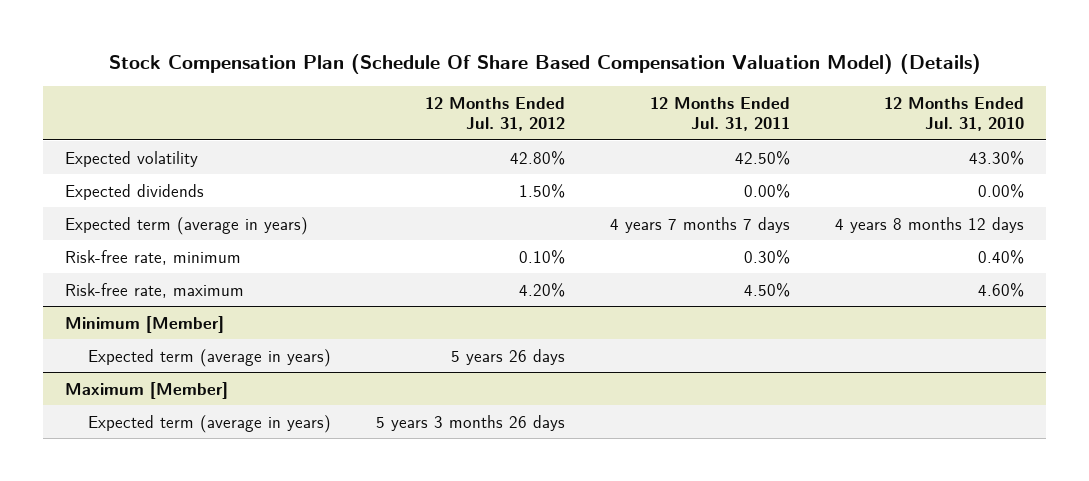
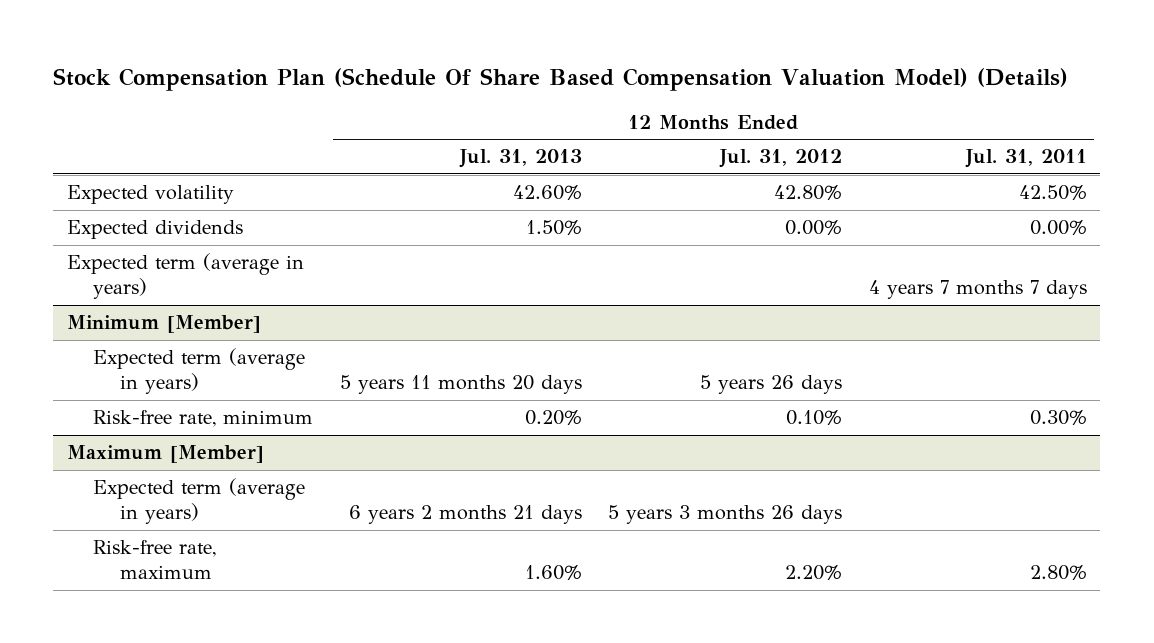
- | 12 Months Ended Jul. 31, 2012 | 12 Months Ended Jul. 31, 2011 | 12 Months Ended Jul. 31, 2010
+ | 12 Months Ended Jul. 31, 2013 | 12 Months Ended Jul. 31, 2012 | 12 Months Ended Jul. 31, 2011
- Expected dividends | 1.50% | 0.00% | 0.00%
+ Expected dividends | 1.50% | 0.00% | 0.00%
- Risk-free rate, minimum | 0.10% | 0.30% | 0.40%
- Risk-free rate, maximum | 4.20% | 4.50% | 4.60%
@ Minimum [Member]
+ Risk-free rate, minimum | 0.20% | 0.10% | 0.30%
@ Maximum [Member]
+ Risk-free rate, maximum | 1.60% | 2.20% | 2.80%

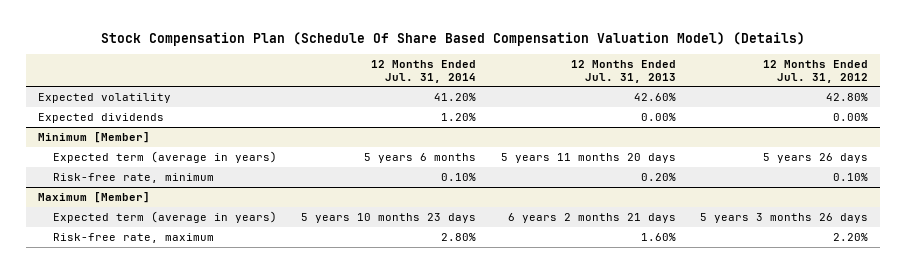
- | 12 Months Ended Jul. 31, 2013 | 12 Months Ended Jul. 31, 2012 | 12 Months Ended Jul. 31, 2011
+ | 12 Months Ended Jul. 31, 2014 | 12 Months Ended Jul. 31, 2013 | 12 Months Ended Jul. 31, 2012
- Expected dividends | 1.50% | 0.00% | 0.00%
- Expected term (average in years) | | | 4 years 7 months 7 days
+ Expected dividends | 1.20% | 0.00% | 0.00%

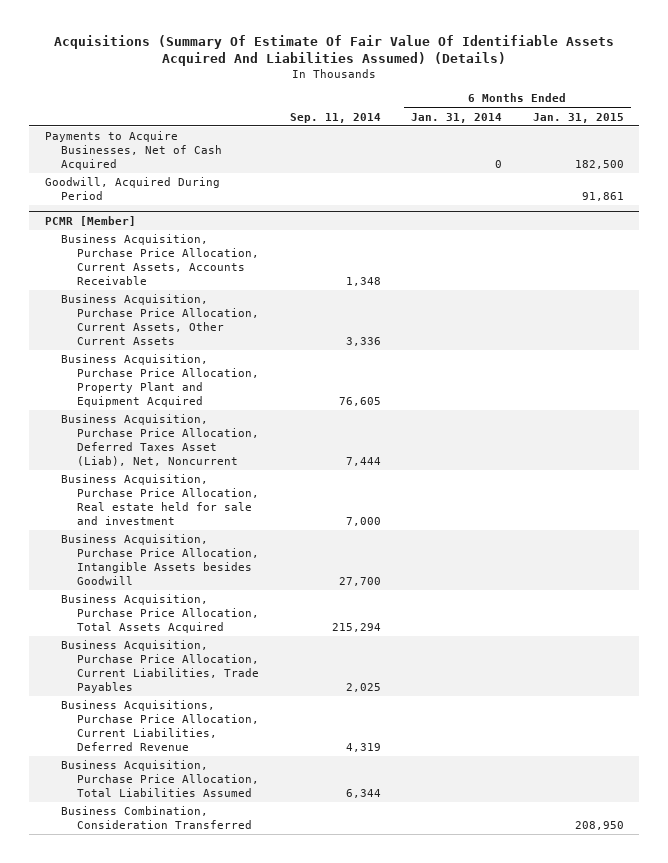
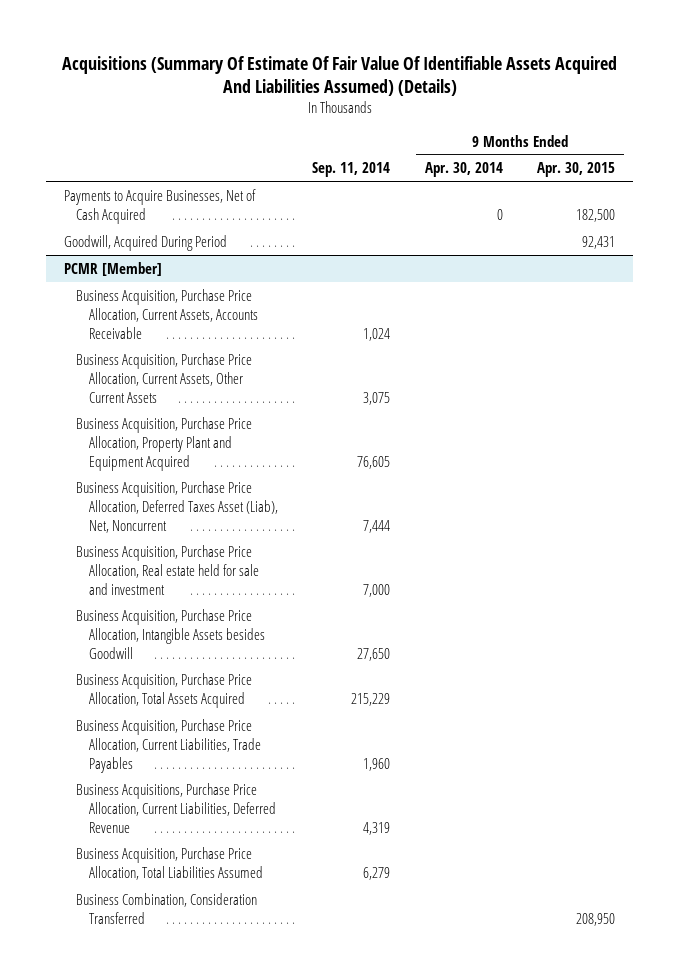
- | Sep. 11, 2014 | 6 Months Ended Jan. 31, 2014 | 6 Months Ended Jan. 31, 2015
+ | Sep. 11, 2014 | 9 Months Ended Apr. 30, 2014 | 9 Months Ended Apr. 30, 2015
@ PCMR [Member]
- Business Acquisition, Purchase Price Allocation, Current Assets, Accounts Receivable | 1,348 | |
- Business Acquisition, Purchase Price Allocation, Current Assets, Other Current Assets | 3,336 | |
+ Business Acquisition, Purchase Price Allocation, Current Assets, Accounts Receivable | 1,024 | |
+ Business Acquisition, Purchase Price Allocation, Current Assets, Other Current Assets | 3,075 | |
- Business Acquisition, Purchase Price Allocation, Intangible Assets besides Goodwill | 27,700 | |
- Business Acquisition, Purchase Price Allocation, Total Assets Acquired | 215,294 | |
- Business Acquisition, Purchase Price Allocation, Current Liabilities, Trade Payables | 2,025 | |
+ Business Acquisition, Purchase Price Allocation, Intangible Assets besides Goodwill | 27,650 | |
+ Business Acquisition, Purchase Price Allocation, Total Assets Acquired | 215,229 | |
+ Business Acquisition, Purchase Price Allocation, Current Liabilities, Trade Payables | 1,960 | |
- Business Acquisition, Purchase Price Allocation, Total Liabilities Assumed | 6,344 | |
+ Business Acquisition, Purchase Price Allocation, Total Liabilities Assumed | 6,279 | |

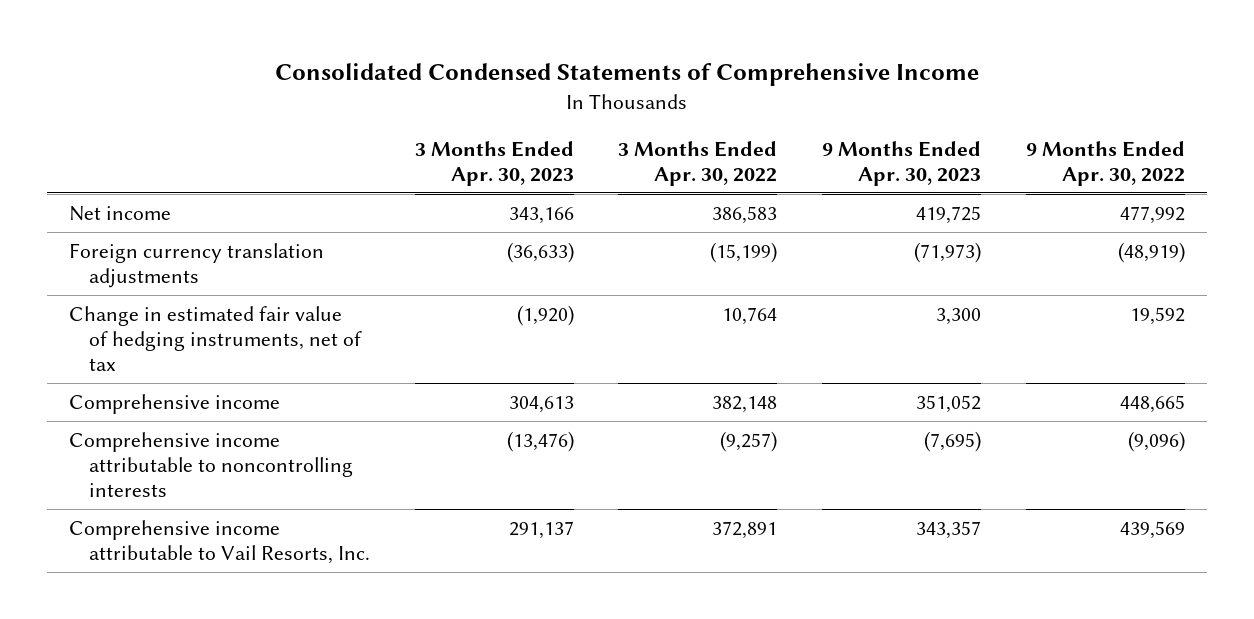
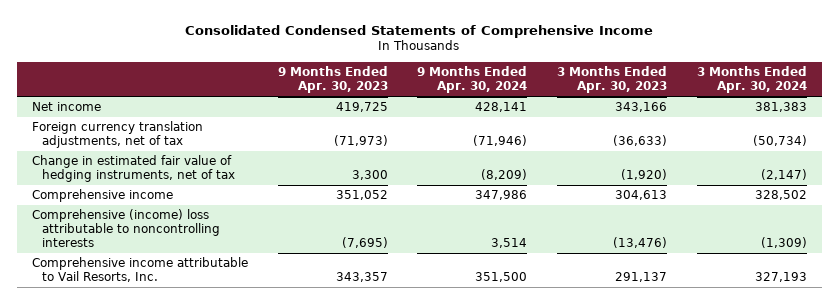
- | 3 Months Ended Apr. 30, 2023 | 3 Months Ended Apr. 30, 2022 | 9 Months Ended Apr. 30, 2023 | 9 Months Ended Apr. 30, 2022
+ | 9 Months Ended Apr. 30, 2023 | 9 Months Ended Apr. 30, 2024 | 3 Months Ended Apr. 30, 2023 | 3 Months Ended Apr. 30, 2024
- Foreign currency translation adjustments | (36,633) | (15,199) | (71,973) | (48,919)
+ Foreign currency translation adjustments, net of tax | (71,973) | (71,946) | (36,633) | (50,734)
- Comprehensive income attributable to noncontrolling interests | (13,476) | (9,257) | (7,695) | (9,096)
+ Comprehensive (income) loss attributable to noncontrolling interests | (7,695) | 3,514 | (13,476) | (1,309)

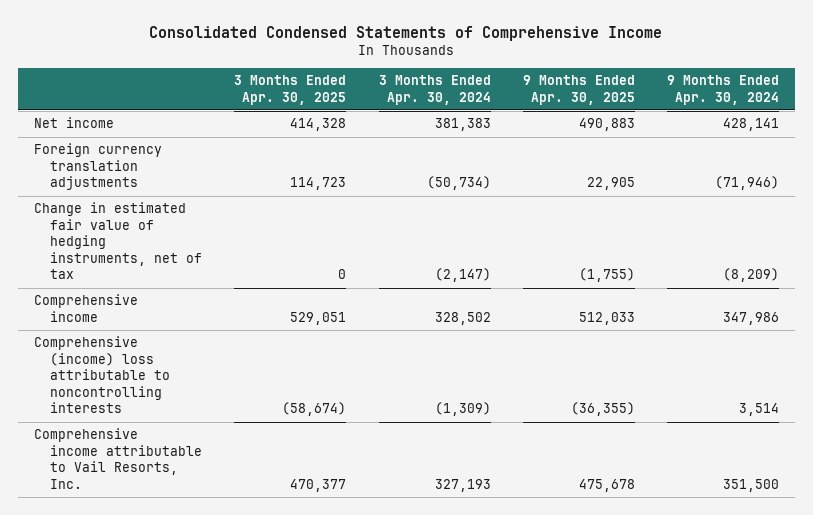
- | 9 Months Ended Apr. 30, 2023 | 9 Months Ended Apr. 30, 2024 | 3 Months Ended Apr. 30, 2023 | 3 Months Ended Apr. 30, 2024
+ | 3 Months Ended Apr. 30, 2025 | 3 Months Ended Apr. 30, 2024 | 9 Months Ended Apr. 30, 2025 | 9 Months Ended Apr. 30, 2024
- Foreign currency translation adjustments, net of tax | (71,973) | (71,946) | (36,633) | (50,734)
+ Foreign currency translation adjustments | 114,723 | (50,734) | 22,905 | (71,946)

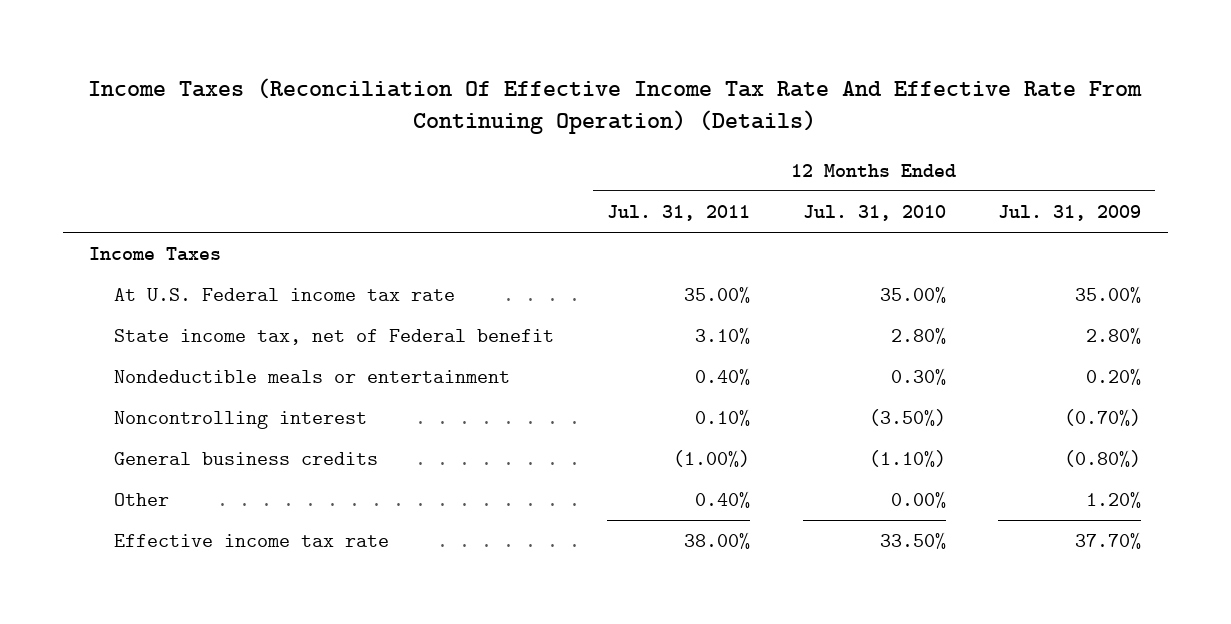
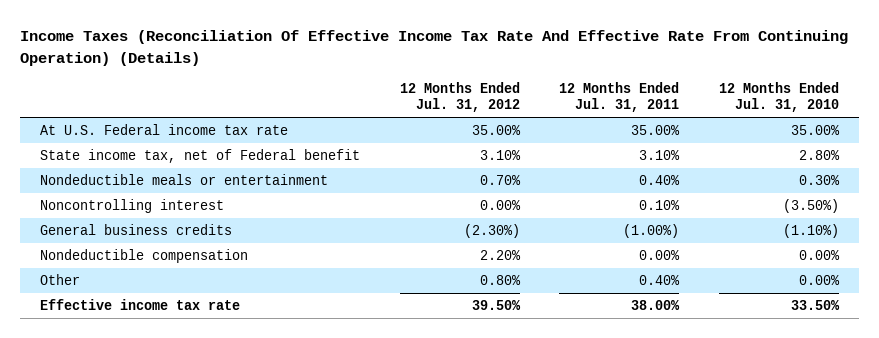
- | 12 Months Ended Jul. 31, 2011 | 12 Months Ended Jul. 31, 2010 | 12 Months Ended Jul. 31, 2009
+ | 12 Months Ended Jul. 31, 2012 | 12 Months Ended Jul. 31, 2011 | 12 Months Ended Jul. 31, 2010
- Income Taxes
+ Nondeductible compensation | 2.20% | 0.00% | 0.00%

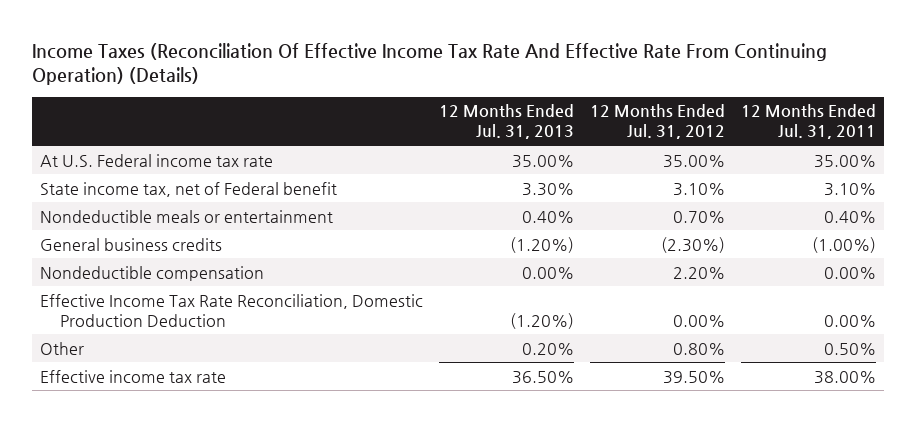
- | 12 Months Ended Jul. 31, 2012 | 12 Months Ended Jul. 31, 2011 | 12 Months Ended Jul. 31, 2010
+ | 12 Months Ended Jul. 31, 2013 | 12 Months Ended Jul. 31, 2012 | 12 Months Ended Jul. 31, 2011
- Noncontrolling interest | 0.00% | 0.10% | (3.50%)
- Other | 0.80% | 0.40% | 0.00%
+ Effective Income Tax Rate Reconciliation, Domestic Production Deduction | (1.20%) | 0.00% | 0.00%
+ Other | 0.20% | 0.80% | 0.50%

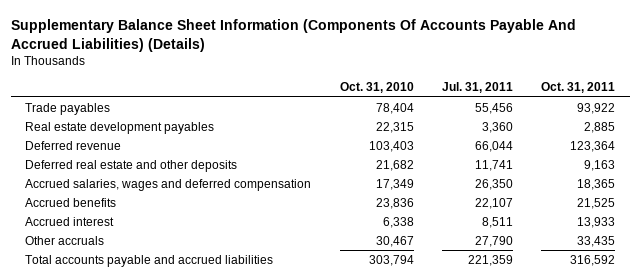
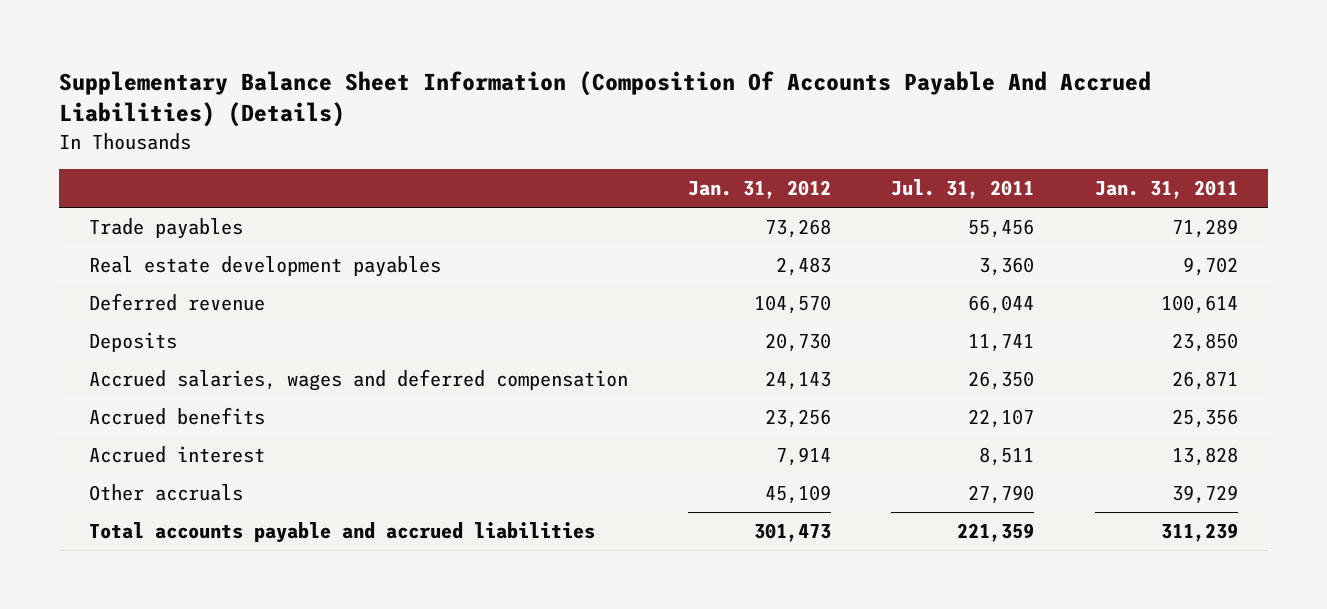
- Supplementary Balance Sheet Information (Components Of Accounts Payable And Accrued Liabilities) (Details)
+ Supplementary Balance Sheet Information (Composition Of Accounts Payable And Accrued Liabilities) (Details)
- | Oct. 31, 2010 | Jul. 31, 2011 | Oct. 31, 2011
+ | Jan. 31, 2012 | Jul. 31, 2011 | Jan. 31, 2011
- Deferred real estate and other deposits | 21,682 | 11,741 | 9,163
+ Deposits | 20,730 | 11,741 | 23,850

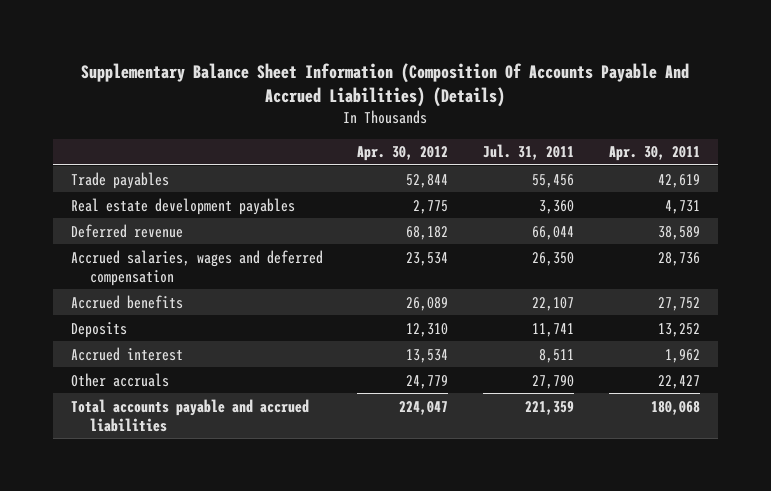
- | Jan. 31, 2012 | Jul. 31, 2011 | Jan. 31, 2011
+ | Apr. 30, 2012 | Jul. 31, 2011 | Apr. 30, 2011
moved down: Deposits | 12,310 | 11,741 | 13,252

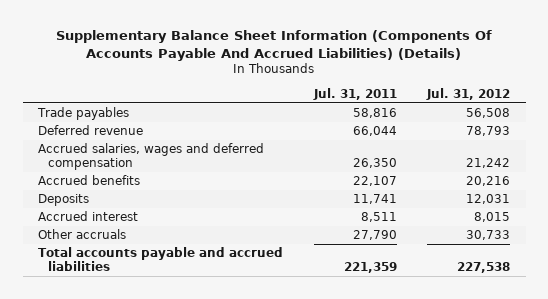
- Supplementary Balance Sheet Information (Composition Of Accounts Payable And Accrued Liabilities) (Details)
+ Supplementary Balance Sheet Information (Components Of Accounts Payable And Accrued Liabilities) (Details)
- | Apr. 30, 2012 | Jul. 31, 2011 | Apr. 30, 2011
+ | Jul. 31, 2011 | Jul. 31, 2012
- Trade payables | 52,844 | 55,456 | 42,619
- Real estate development payables | 2,775 | 3,360 | 4,731
+ Trade payables | 58,816 | 56,508

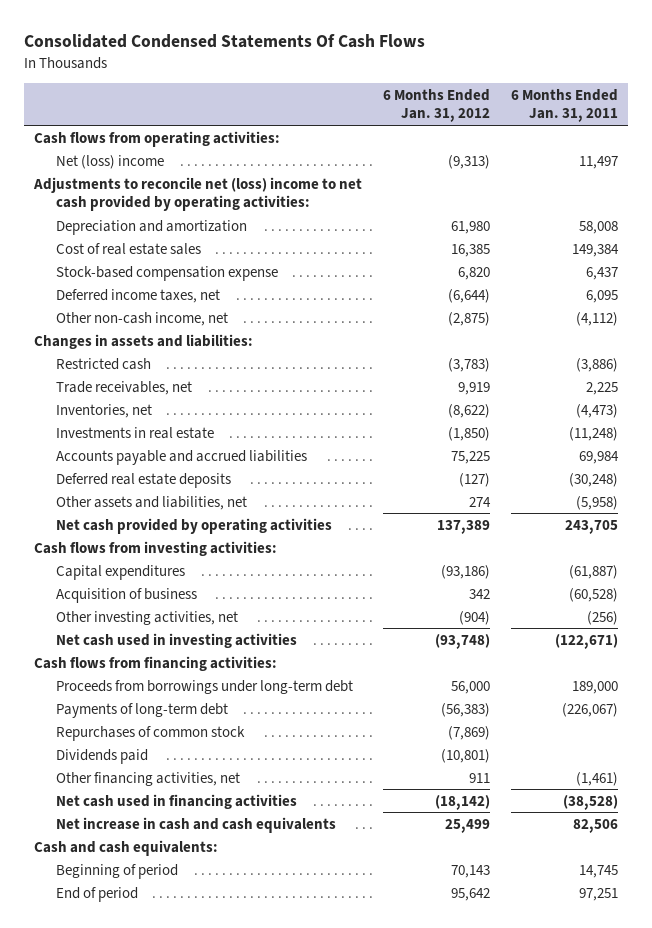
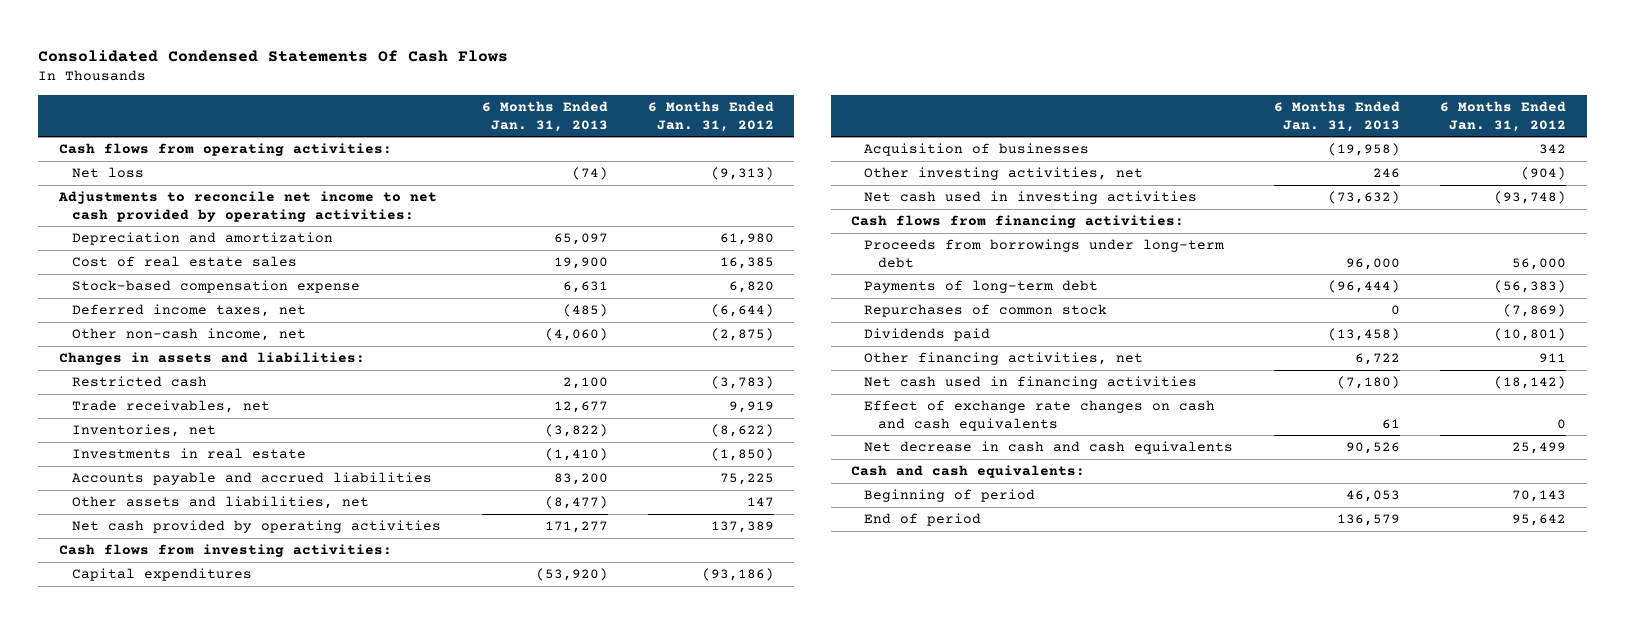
- | 6 Months Ended Jan. 31, 2012 | 6 Months Ended Jan. 31, 2011
+ | 6 Months Ended Jan. 31, 2013 | 6 Months Ended Jan. 31, 2012
- Net (loss) income | (9,313) | 11,497
- Adjustments to reconcile net (loss) income to net cash provided by operating activities:
+ Net loss | (74) | (9,313)
+ Adjustments to reconcile net income to net cash provided by operating activities:
- Deferred real estate deposits | (127) | (30,248)
- Other assets and liabilities, net | 274 | (5,958)
+ Other assets and liabilities, net | (8,477) | 147
- Acquisition of business | 342 | (60,528)
+ Acquisition of businesses | (19,958) | 342
- Net increase in cash and cash equivalents | 25,499 | 82,506
+ Effect of exchange rate changes on cash and cash equivalents | 61 | 0
+ Net decrease in cash and cash equivalents | 90,526 | 25,499

